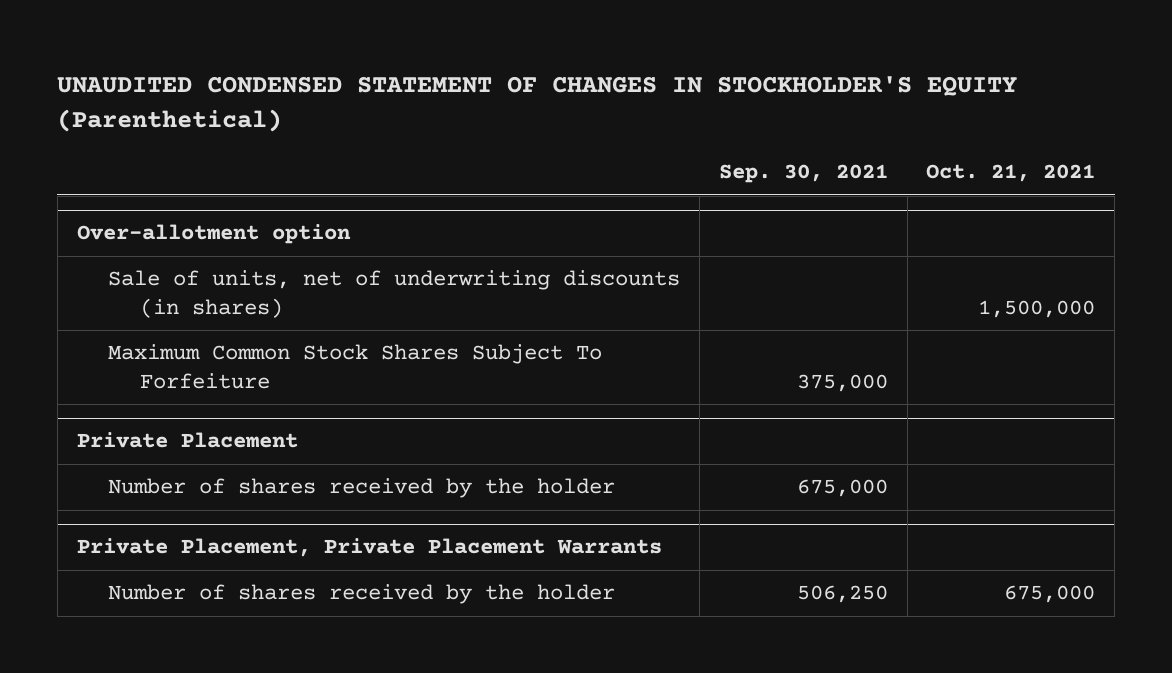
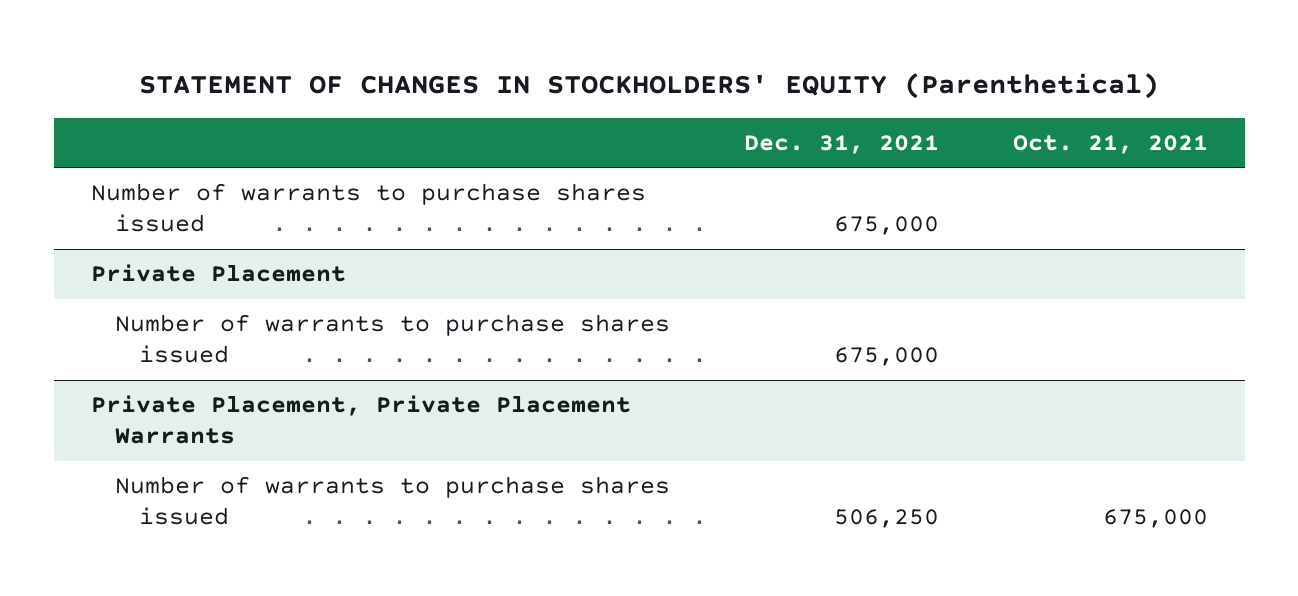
- UNAUDITED CONDENSED STATEMENT OF CHANGES IN STOCKHOLDER'S EQUITY (Parenthetical)
+ STATEMENT OF CHANGES IN STOCKHOLDERS' EQUITY (Parenthetical)
- | Sep. 30, 2021 | Oct. 21, 2021
+ | Dec. 31, 2021 | Oct. 21, 2021
- Over-allotment option
- Sale of units, net of underwriting discounts (in shares) | | 1,500,000
- Maximum Common Stock Shares Subject To Forfeiture | 375,000 |
+ Number of warrants to purchase shares issued | 675,000 |
@ Private Placement
- Number of shares received by the holder | 675,000 |
+ Number of warrants to purchase shares issued | 675,000 |
@ Private Placement, Private Placement Warrants
- Number of shares received by the holder | 506,250 | 675,000
+ Number of warrants to purchase shares issued | 506,250 | 675,000

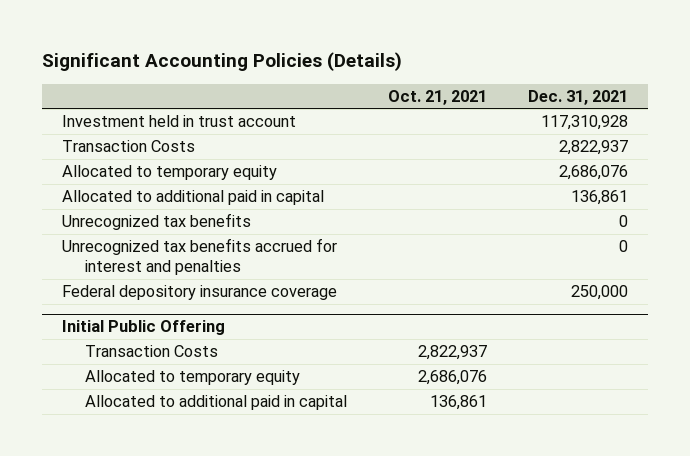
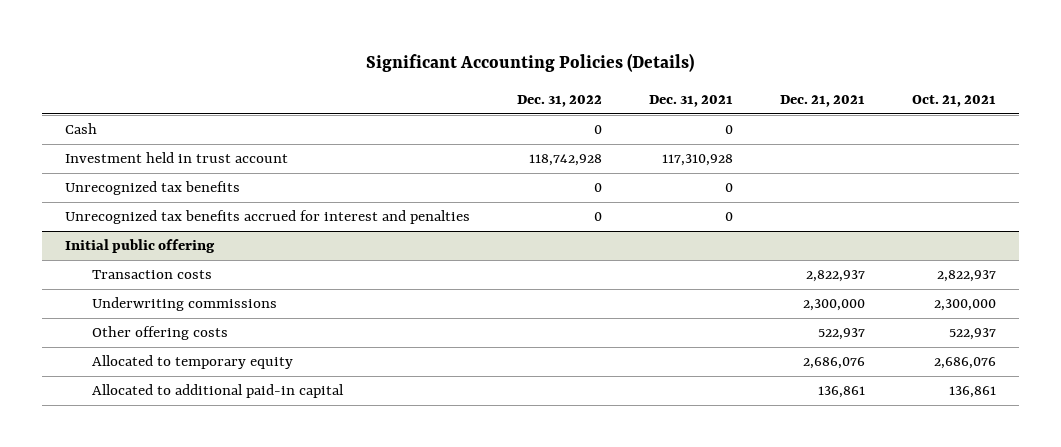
- | Oct. 21, 2021 | Dec. 31, 2021
+ | Dec. 31, 2022 | Dec. 31, 2021 | Dec. 21, 2021 | Oct. 21, 2021
+ Cash | 0 | 0 | |
- Transaction Costs | | 2,822,937
- Allocated to temporary equity | | 2,686,076
- Allocated to additional paid in capital | | 136,861
- Federal depository insurance coverage | | 250,000
- Initial Public Offering
- Transaction Costs | 2,822,937 |
+ Initial public offering
+ Transaction costs | | | 2,822,937 | 2,822,937
+ Underwriting commissions | | | 2,300,000 | 2,300,000
+ Other offering costs | | | 522,937 | 522,937
- Allocated to additional paid in capital | 136,861 |
+ Allocated to additional paid-in capital | | | 136,861 | 136,861

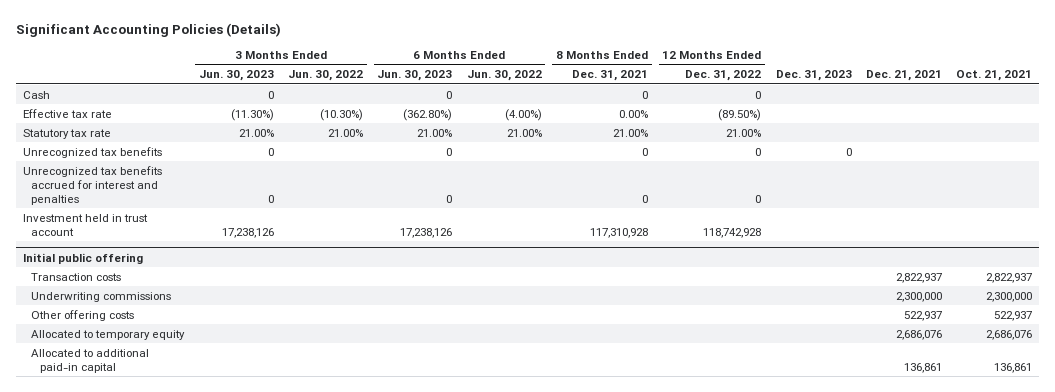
- | Dec. 31, 2022 | Dec. 31, 2021 | Dec. 21, 2021 | Oct. 21, 2021
+ | 3 Months Ended Jun. 30, 2023 | 3 Months Ended Jun. 30, 2022 | 6 Months Ended Jun. 30, 2023 | 6 Months Ended Jun. 30, 2022 | 8 Months Ended Dec. 31, 2021 | 12 Months Ended Dec. 31, 2022 | Dec. 31, 2023 | Dec. 21, 2021 | Oct. 21, 2021
+ Effective tax rate | (11.30%) | (10.30%) | (362.80%) | (4.00%) | 0.00% | (89.50%) | | |
+ Statutory tax rate | 21.00% | 21.00% | 21.00% | 21.00% | 21.00% | 21.00% | | |
moved down: Investment held in trust account | 17,238,126 | | 17,238,126 | | 117,310,928 | 118,742,928 | | |

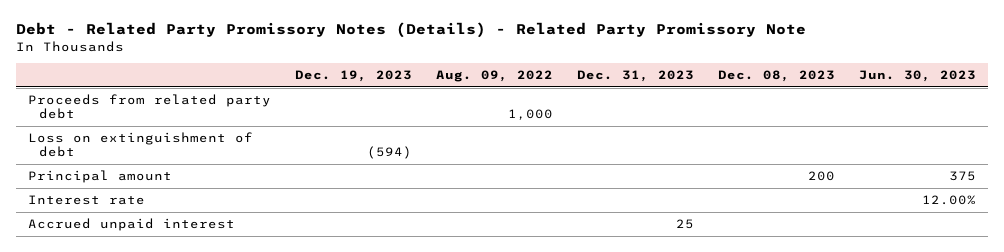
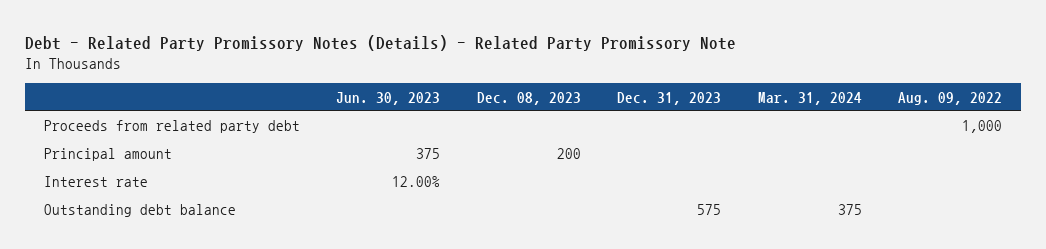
- | Dec. 19, 2023 | Aug. 09, 2022 | Dec. 31, 2023 | Dec. 08, 2023 | Jun. 30, 2023
+ | Jun. 30, 2023 | Dec. 08, 2023 | Dec. 31, 2023 | Mar. 31, 2024 | Aug. 09, 2022
- Loss on extinguishment of debt | (594) | | | |
- Accrued unpaid interest | | | 25 | |
+ Outstanding debt balance | | | 575 | 375 |

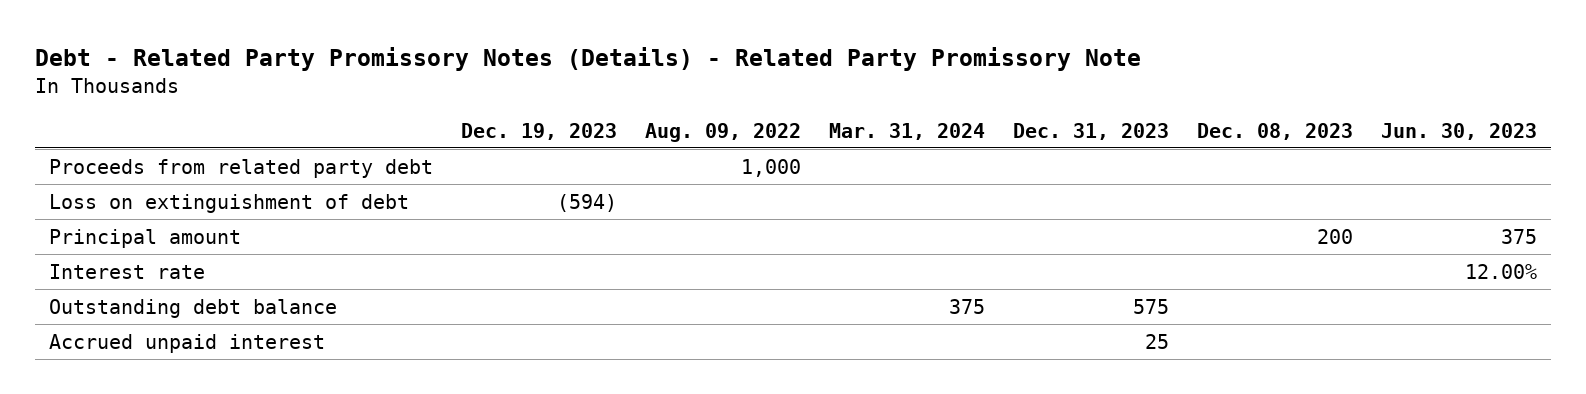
- | Jun. 30, 2023 | Dec. 08, 2023 | Dec. 31, 2023 | Mar. 31, 2024 | Aug. 09, 2022
+ | Dec. 19, 2023 | Aug. 09, 2022 | Mar. 31, 2024 | Dec. 31, 2023 | Dec. 08, 2023 | Jun. 30, 2023
+ Loss on extinguishment of debt | (594) | | | | |
+ Accrued unpaid interest | | | | 25 | |

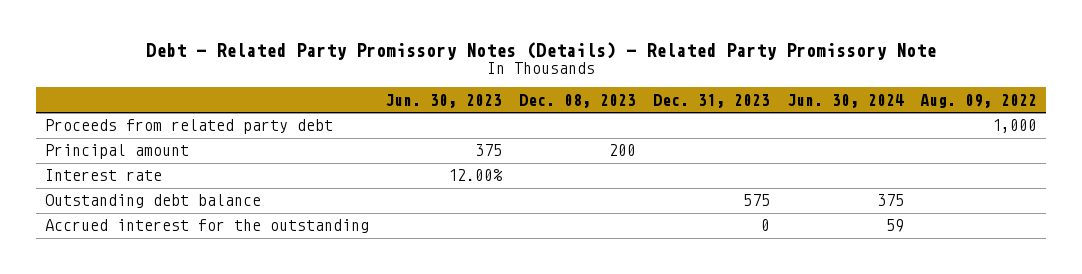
- | Dec. 19, 2023 | Aug. 09, 2022 | Mar. 31, 2024 | Dec. 31, 2023 | Dec. 08, 2023 | Jun. 30, 2023
+ | Jun. 30, 2023 | Dec. 08, 2023 | Dec. 31, 2023 | Jun. 30, 2024 | Aug. 09, 2022
- Loss on extinguishment of debt | (594) | | | | |
- Accrued unpaid interest | | | | 25 | |
+ Accrued interest for the outstanding | | | 0 | 59 |

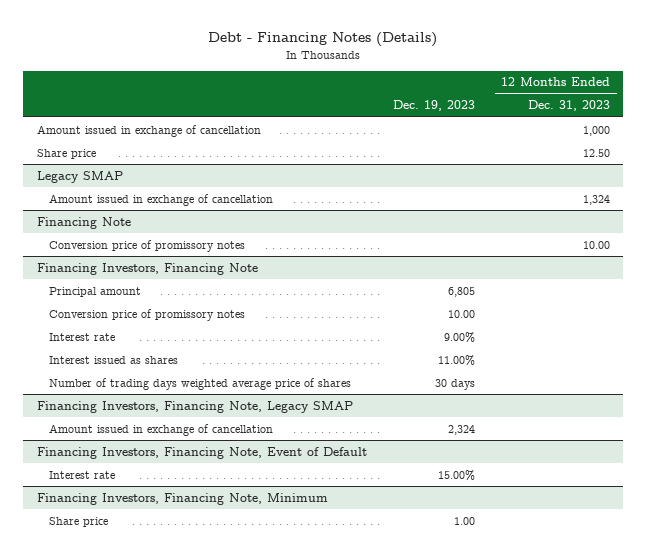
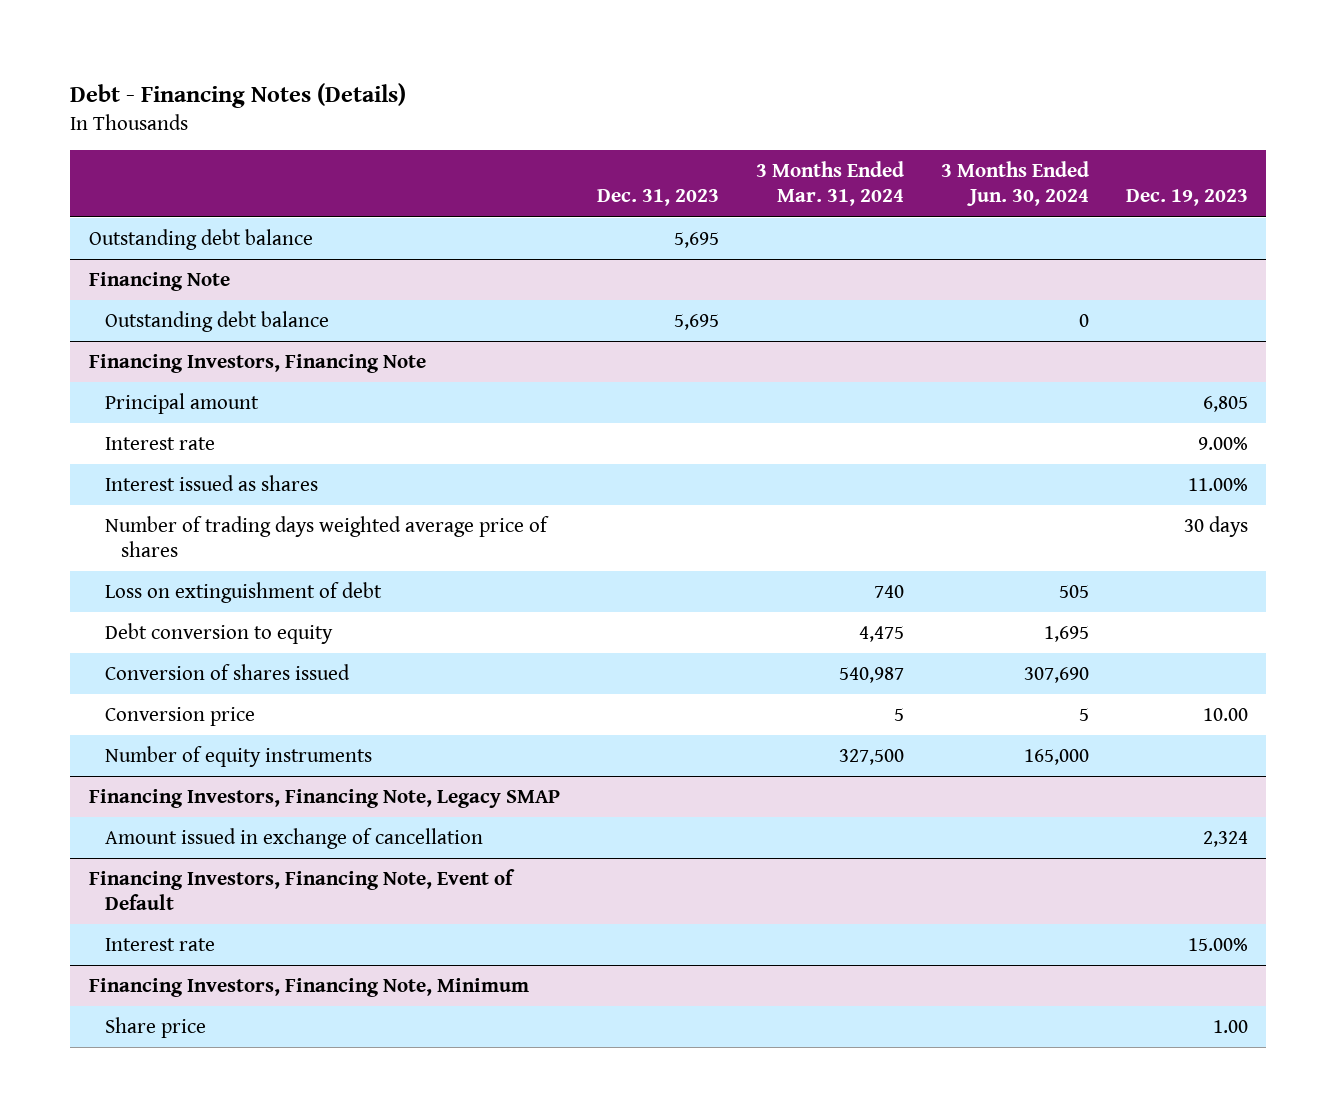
- | Dec. 19, 2023 | 12 Months Ended Dec. 31, 2023
+ | Dec. 31, 2023 | 3 Months Ended Mar. 31, 2024 | 3 Months Ended Jun. 30, 2024 | Dec. 19, 2023
- Amount issued in exchange of cancellation | | 1,000
- Share price | | 12.50
- Legacy SMAP
- Amount issued in exchange of cancellation | | 1,324
+ Outstanding debt balance | 5,695 | | |
@ Financing Note
- Conversion price of promissory notes | | 10.00
+ Outstanding debt balance | 5,695 | | 0 |
@ Financing Investors, Financing Note
- Conversion price of promissory notes | 10.00 |
+ Loss on extinguishment of debt | | 740 | 505 |
+ Debt conversion to equity | | 4,475 | 1,695 |
+ Conversion of shares issued | | 540,987 | 307,690 |
+ Conversion price | | 5 | 5 | 10.00
+ Number of equity instruments | | 327,500 | 165,000 |

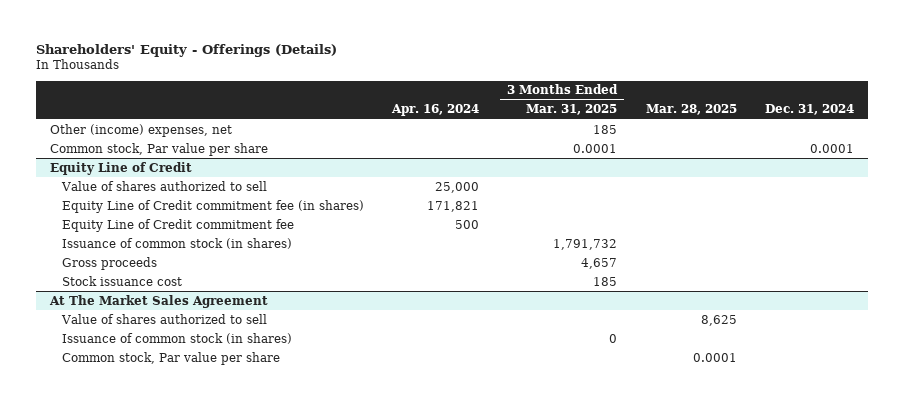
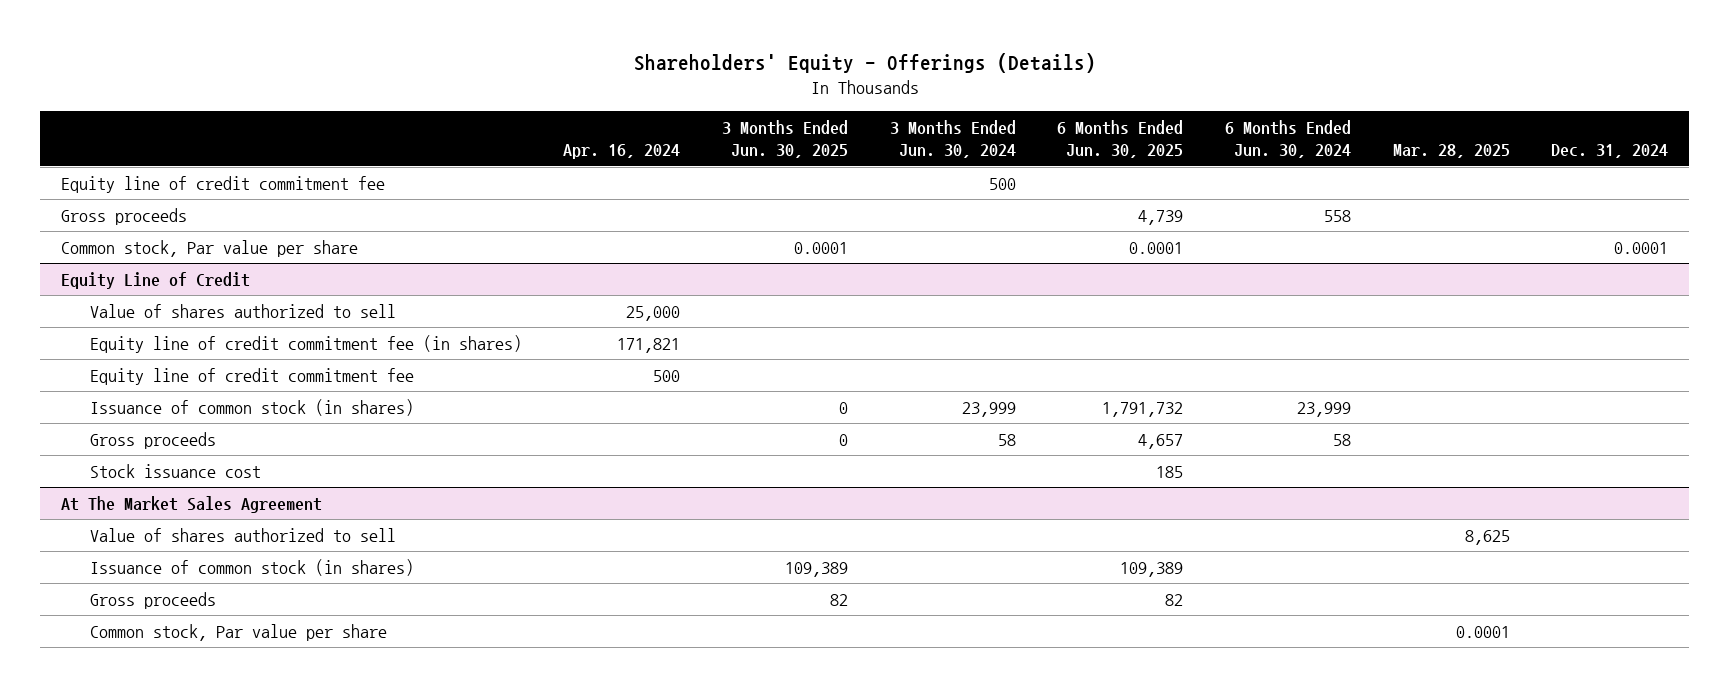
- | Apr. 16, 2024 | 3 Months Ended Mar. 31, 2025 | Mar. 28, 2025 | Dec. 31, 2024
+ | Apr. 16, 2024 | 3 Months Ended Jun. 30, 2025 | 3 Months Ended Jun. 30, 2024 | 6 Months Ended Jun. 30, 2025 | 6 Months Ended Jun. 30, 2024 | Mar. 28, 2025 | Dec. 31, 2024
- Other (income) expenses, net | | 185 | |
+ Equity line of credit commitment fee | | | 500 | | | |
+ Gross proceeds | | | | 4,739 | 558 | |
@ Equity Line of Credit
- Equity Line of Credit commitment fee (in shares) | 171,821 | | |
- Equity Line of Credit commitment fee | 500 | | |
+ Equity line of credit commitment fee (in shares) | 171,821 | | | | | |
+ Equity line of credit commitment fee | 500 | | | | | |
@ At The Market Sales Agreement
+ Gross proceeds | | 82 | | 82 | | |

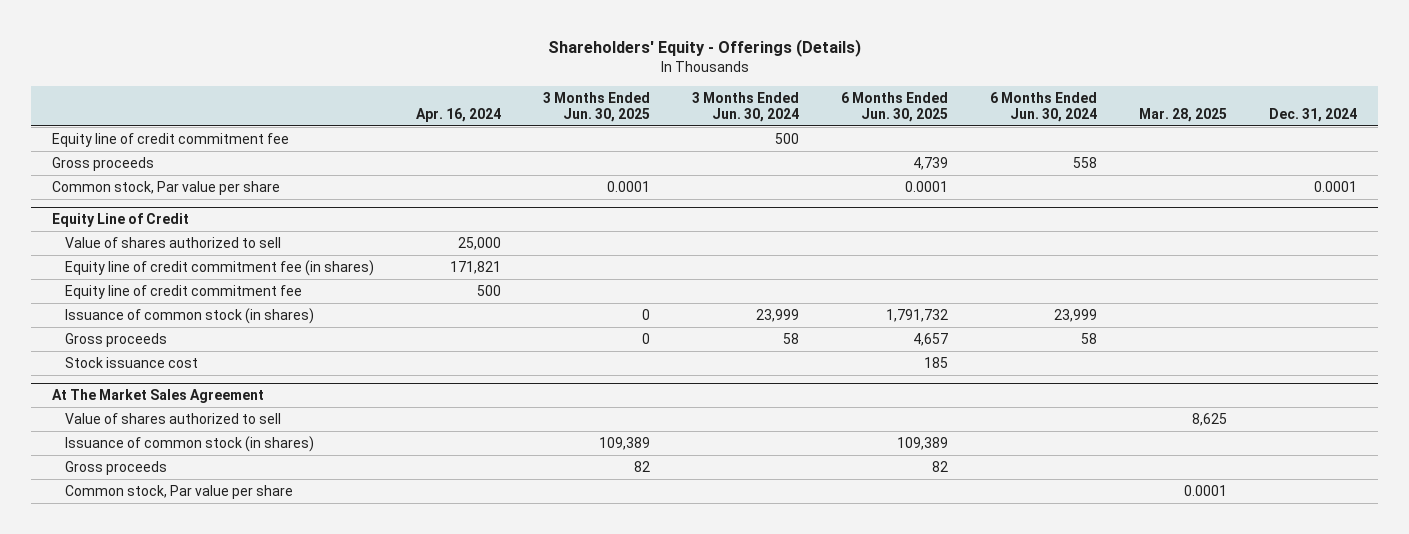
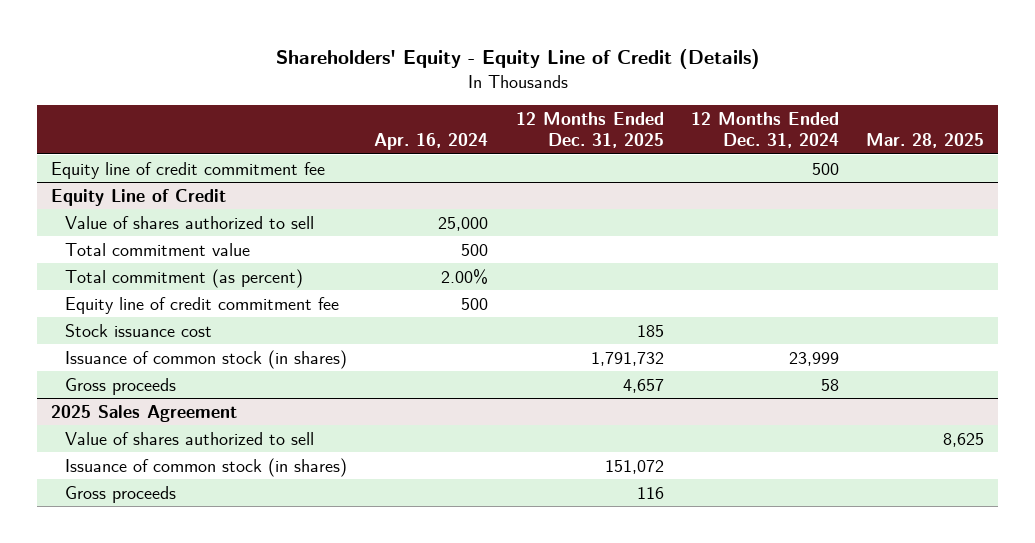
- Shareholders' Equity - Offerings (Details)
+ Shareholders' Equity - Equity Line of Credit (Details)
- | Apr. 16, 2024 | 3 Months Ended Jun. 30, 2025 | 3 Months Ended Jun. 30, 2024 | 6 Months Ended Jun. 30, 2025 | 6 Months Ended Jun. 30, 2024 | Mar. 28, 2025 | Dec. 31, 2024
+ | Apr. 16, 2024 | 12 Months Ended Dec. 31, 2025 | 12 Months Ended Dec. 31, 2024 | Mar. 28, 2025
- Gross proceeds | | | | 4,739 | 558 | |
- Common stock, Par value per share | | 0.0001 | | 0.0001 | | | 0.0001
@ Equity Line of Credit
- Equity line of credit commitment fee (in shares) | 171,821 | | | | | |
+ Total commitment value | 500 | | |
+ Total commitment (as percent) | 2.00% | | |
moved up: Stock issuance cost | | 185 | |
- At The Market Sales Agreement
+ 2025 Sales Agreement
- Common stock, Par value per share | | | | | | 0.0001 |

